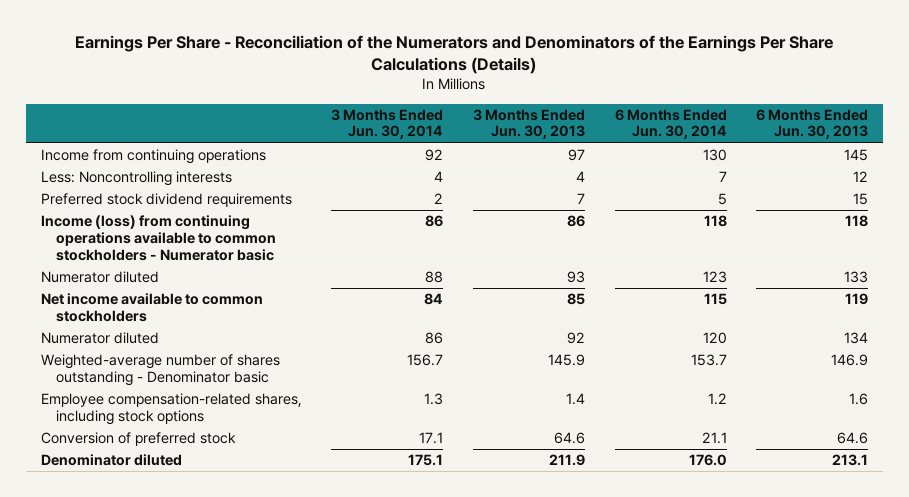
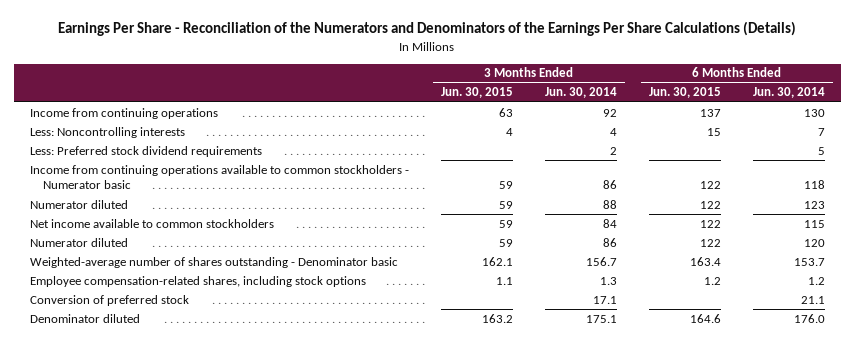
- | 3 Months Ended Jun. 30, 2014 | 3 Months Ended Jun. 30, 2013 | 6 Months Ended Jun. 30, 2014 | 6 Months Ended Jun. 30, 2013
+ | 3 Months Ended Jun. 30, 2015 | 3 Months Ended Jun. 30, 2014 | 6 Months Ended Jun. 30, 2015 | 6 Months Ended Jun. 30, 2014
- Preferred stock dividend requirements | 2 | 7 | 5 | 15
- Income (loss) from continuing operations available to common stockholders - Numerator basic | 86 | 86 | 118 | 118
+ Less: Preferred stock dividend requirements | | 2 | | 5
+ Income from continuing operations available to common stockholders - Numerator basic | 59 | 86 | 122 | 118

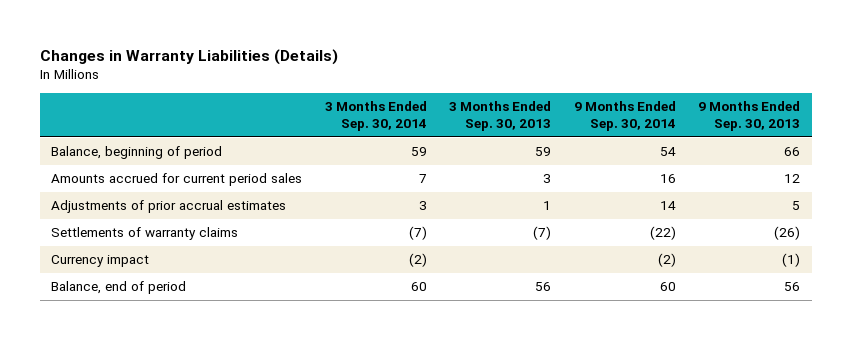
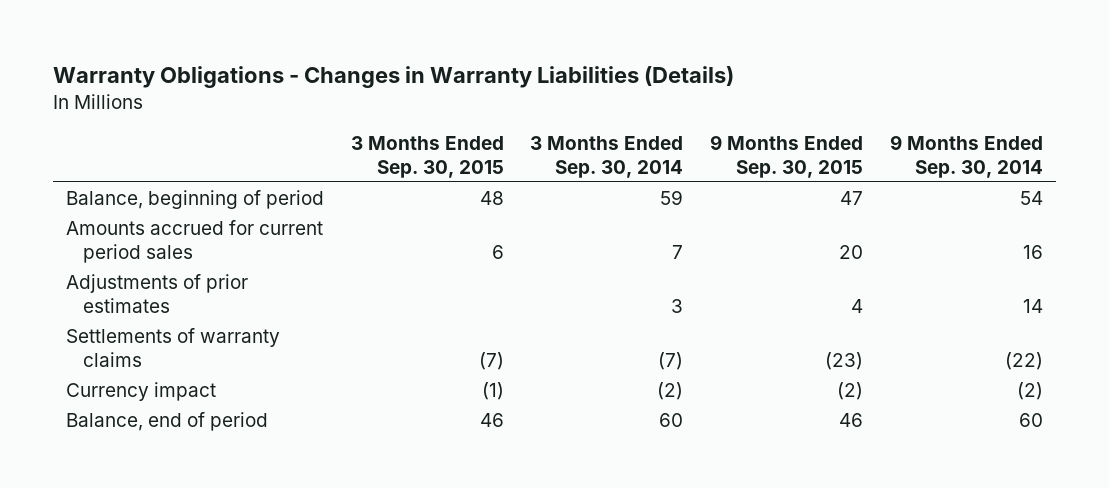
- Changes in Warranty Liabilities (Details)
+ Warranty Obligations - Changes in Warranty Liabilities (Details)
- | 3 Months Ended Sep. 30, 2014 | 3 Months Ended Sep. 30, 2013 | 9 Months Ended Sep. 30, 2014 | 9 Months Ended Sep. 30, 2013
+ | 3 Months Ended Sep. 30, 2015 | 3 Months Ended Sep. 30, 2014 | 9 Months Ended Sep. 30, 2015 | 9 Months Ended Sep. 30, 2014
- Adjustments of prior accrual estimates | 3 | 1 | 14 | 5
+ Adjustments of prior estimates | | 3 | 4 | 14

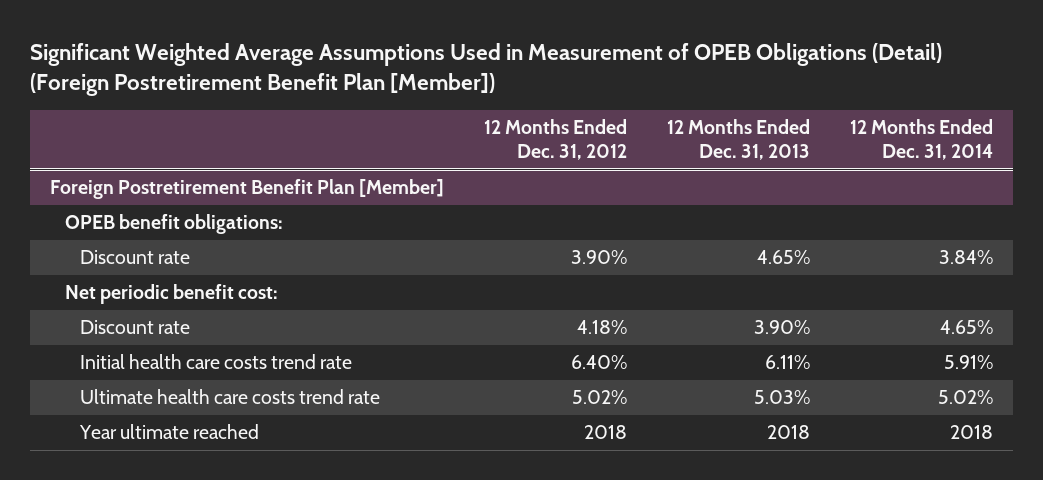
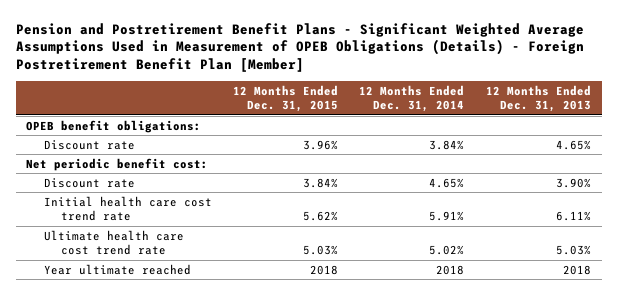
- Significant Weighted Average Assumptions Used in Measurement of OPEB Obligations (Detail) (Foreign Postretirement Benefit Plan [Member])
+ Pension and Postretirement Benefit Plans - Significant Weighted Average Assumptions Used in Measurement of OPEB Obligations (Details) - Foreign Postretirement Benefit Plan [Member]
- | 12 Months Ended Dec. 31, 2012 | 12 Months Ended Dec. 31, 2013 | 12 Months Ended Dec. 31, 2014
+ | 12 Months Ended Dec. 31, 2015 | 12 Months Ended Dec. 31, 2014 | 12 Months Ended Dec. 31, 2013
- Foreign Postretirement Benefit Plan [Member]
- Initial health care costs trend rate | 6.40% | 6.11% | 5.91%
- Ultimate health care costs trend rate | 5.02% | 5.03% | 5.02%
+ Initial health care cost trend rate | 5.62% | 5.91% | 6.11%
+ Ultimate health care cost trend rate | 5.03% | 5.02% | 5.03%

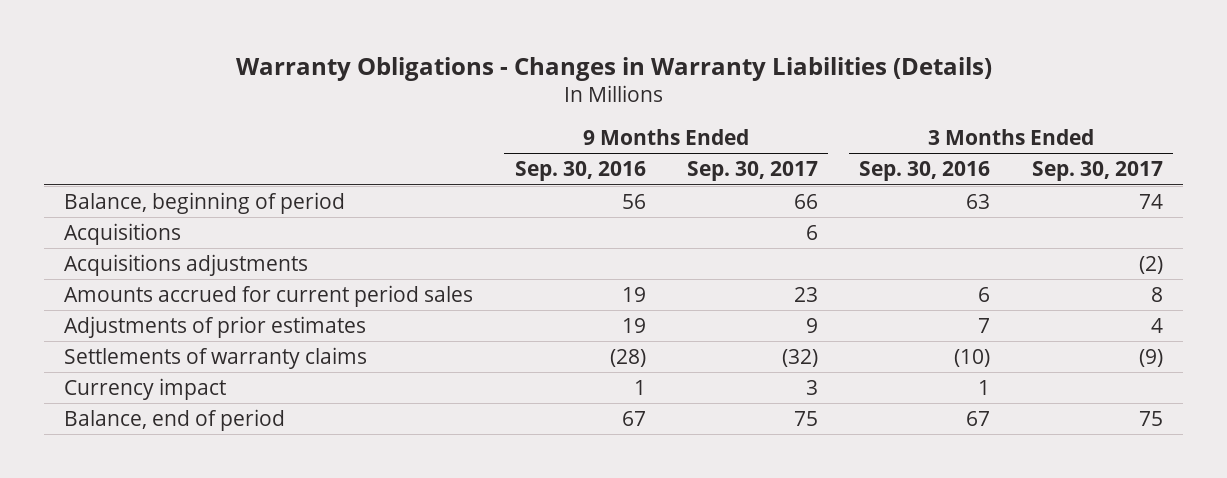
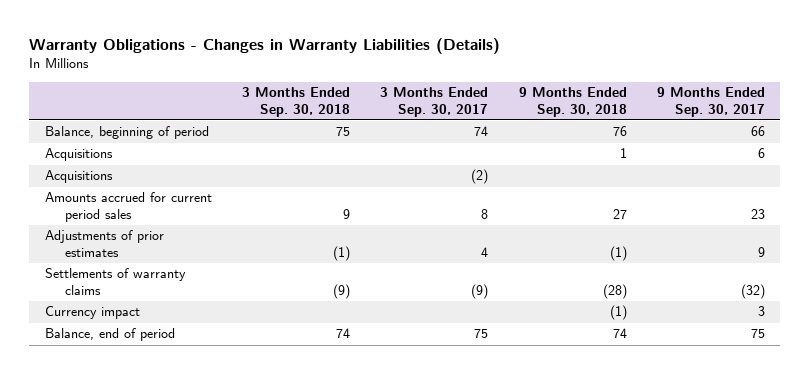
- | 9 Months Ended Sep. 30, 2016 | 9 Months Ended Sep. 30, 2017 | 3 Months Ended Sep. 30, 2016 | 3 Months Ended Sep. 30, 2017
+ | 3 Months Ended Sep. 30, 2018 | 3 Months Ended Sep. 30, 2017 | 9 Months Ended Sep. 30, 2018 | 9 Months Ended Sep. 30, 2017
- Acquisitions adjustments | | | | (2)
+ Acquisitions | | (2) | |

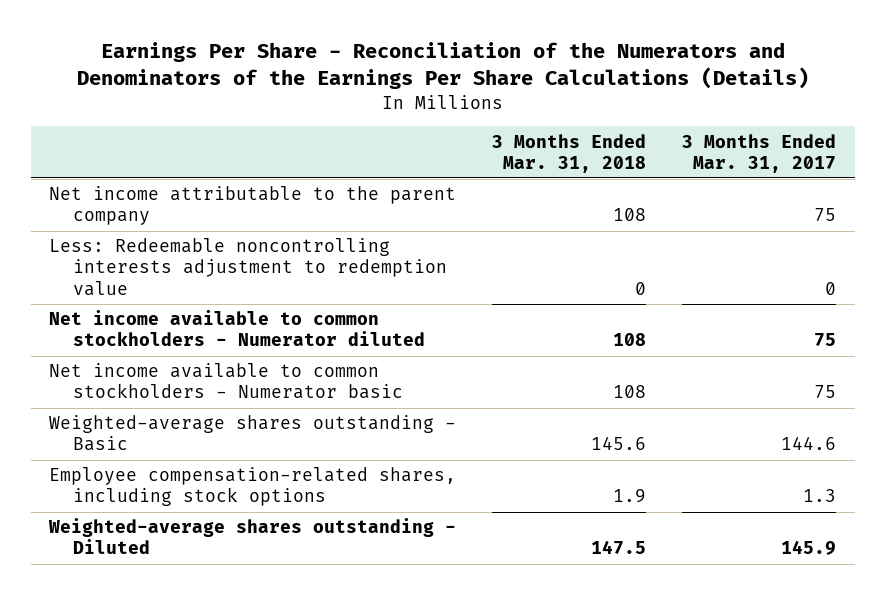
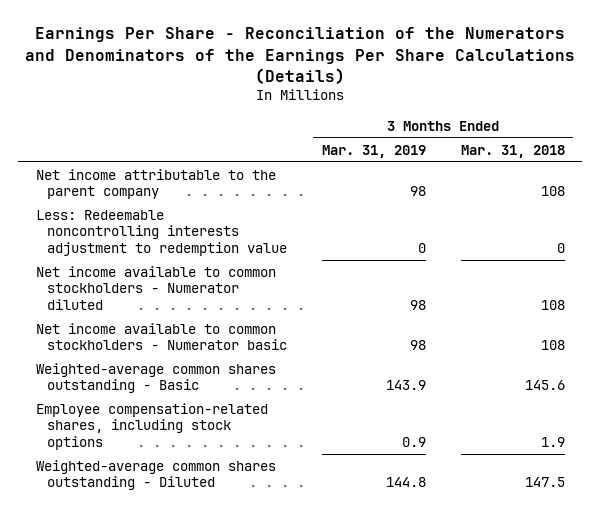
- | 3 Months Ended Mar. 31, 2018 | 3 Months Ended Mar. 31, 2017
+ | 3 Months Ended Mar. 31, 2019 | 3 Months Ended Mar. 31, 2018
- Weighted-average shares outstanding - Basic | 145.6 | 144.6
+ Weighted-average common shares outstanding - Basic | 143.9 | 145.6
- Weighted-average shares outstanding - Diluted | 147.5 | 145.9
+ Weighted-average common shares outstanding - Diluted | 144.8 | 147.5

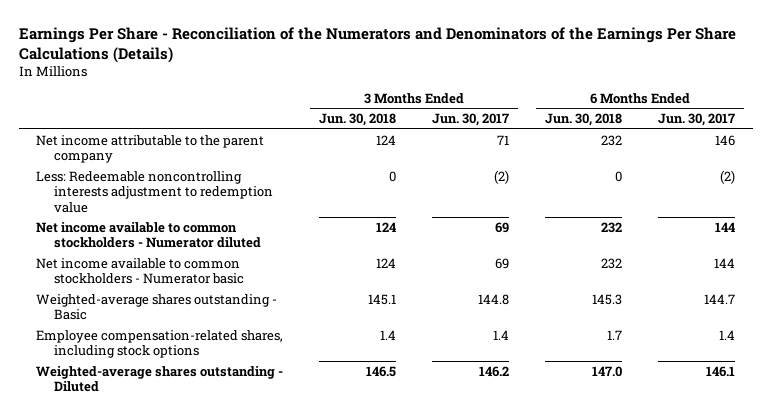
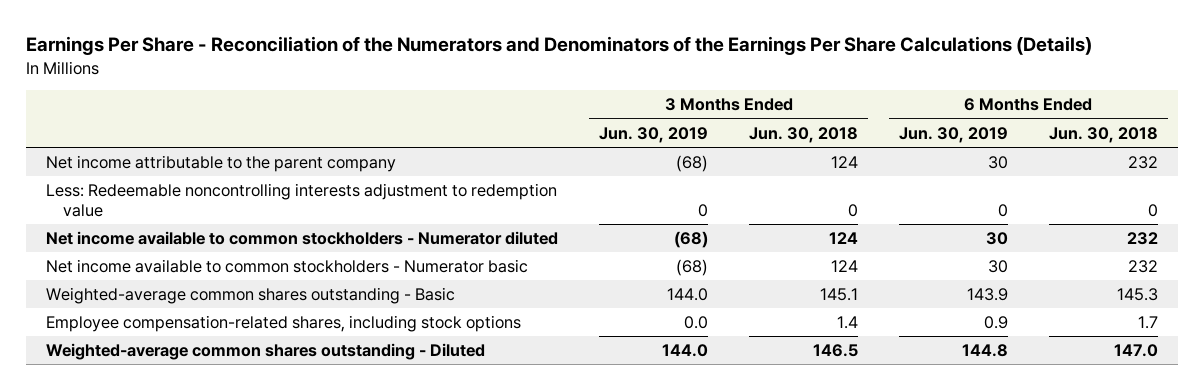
- | 3 Months Ended Jun. 30, 2018 | 3 Months Ended Jun. 30, 2017 | 6 Months Ended Jun. 30, 2018 | 6 Months Ended Jun. 30, 2017
+ | 3 Months Ended Jun. 30, 2019 | 3 Months Ended Jun. 30, 2018 | 6 Months Ended Jun. 30, 2019 | 6 Months Ended Jun. 30, 2018
- Weighted-average shares outstanding - Basic | 145.1 | 144.8 | 145.3 | 144.7
+ Weighted-average common shares outstanding - Basic | 144.0 | 145.1 | 143.9 | 145.3
- Weighted-average shares outstanding - Diluted | 146.5 | 146.2 | 147.0 | 146.1
+ Weighted-average common shares outstanding - Diluted | 144.0 | 146.5 | 144.8 | 147.0

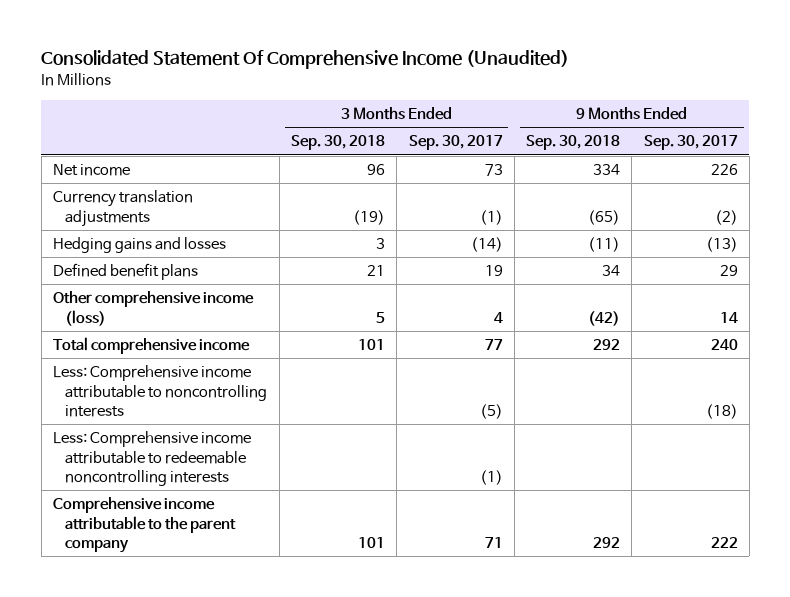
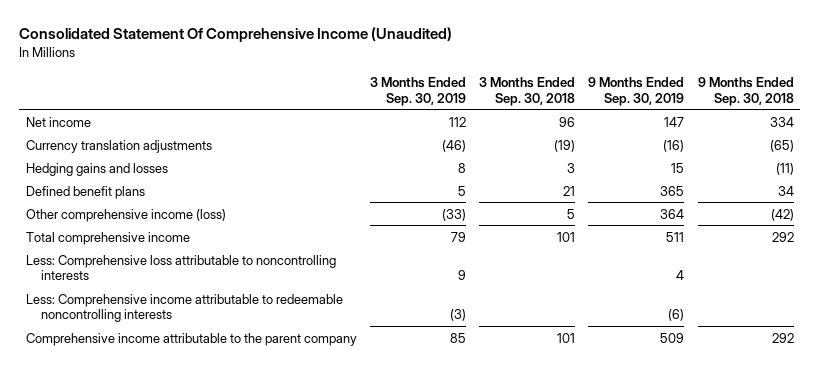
- | 3 Months Ended Sep. 30, 2018 | 3 Months Ended Sep. 30, 2017 | 9 Months Ended Sep. 30, 2018 | 9 Months Ended Sep. 30, 2017
+ | 3 Months Ended Sep. 30, 2019 | 3 Months Ended Sep. 30, 2018 | 9 Months Ended Sep. 30, 2019 | 9 Months Ended Sep. 30, 2018
- Less: Comprehensive income attributable to noncontrolling interests | | (5) | | (18)
+ Less: Comprehensive loss attributable to noncontrolling interests | 9 | | 4 |

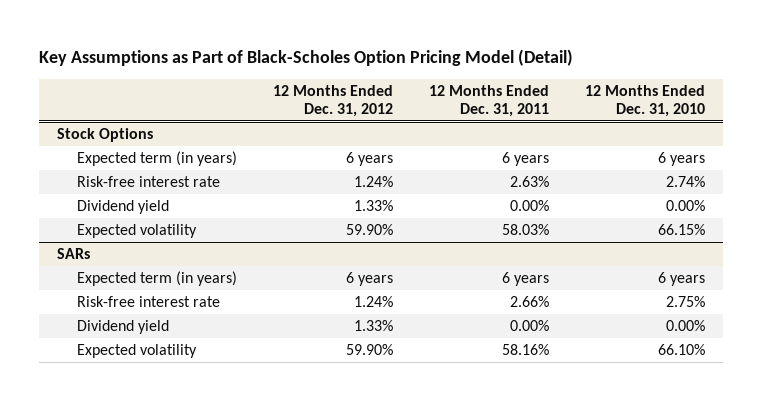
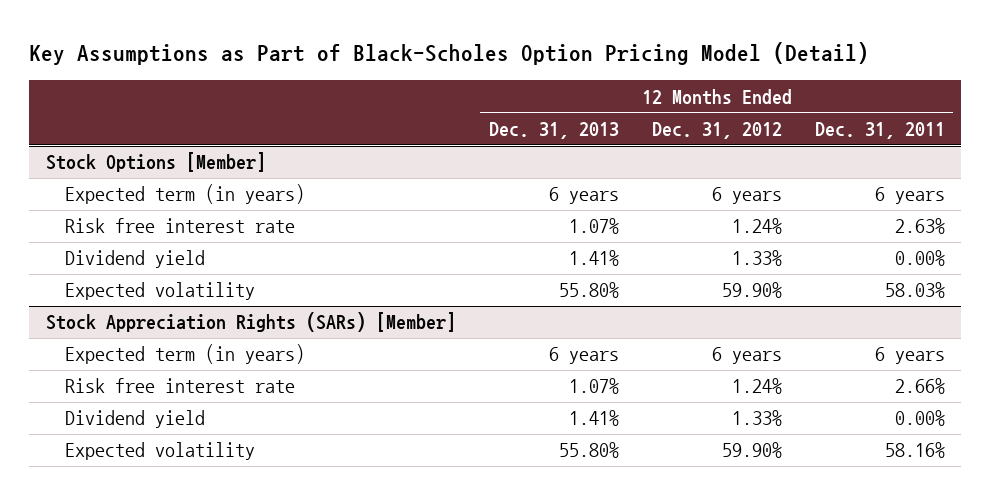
- | 12 Months Ended Dec. 31, 2012 | 12 Months Ended Dec. 31, 2011 | 12 Months Ended Dec. 31, 2010
+ | 12 Months Ended Dec. 31, 2013 | 12 Months Ended Dec. 31, 2012 | 12 Months Ended Dec. 31, 2011
- Stock Options
+ Stock Options [Member]
- Risk-free interest rate | 1.24% | 2.63% | 2.74%
+ Risk free interest rate | 1.07% | 1.24% | 2.63%
- SARs
+ Stock Appreciation Rights (SARs) [Member]
- Risk-free interest rate | 1.24% | 2.66% | 2.75%
+ Risk free interest rate | 1.07% | 1.24% | 2.66%

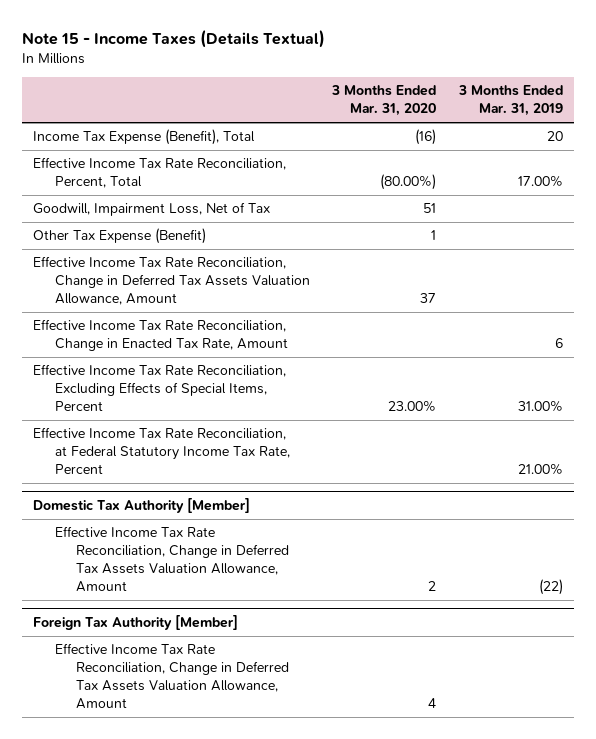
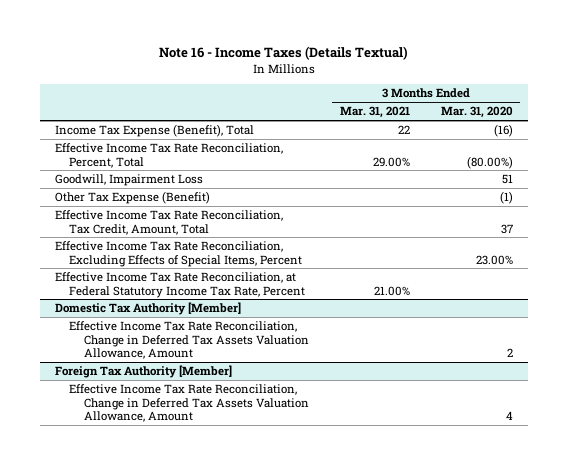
- Note 15 - Income Taxes (Details Textual)
+ Note 16 - Income Taxes (Details Textual)
- | 3 Months Ended Mar. 31, 2020 | 3 Months Ended Mar. 31, 2019
+ | 3 Months Ended Mar. 31, 2021 | 3 Months Ended Mar. 31, 2020
- Goodwill, Impairment Loss, Net of Tax | 51 |
- Other Tax Expense (Benefit) | 1 |
- Effective Income Tax Rate Reconciliation, Change in Deferred Tax Assets Valuation Allowance, Amount | 37 |
- Effective Income Tax Rate Reconciliation, Change in Enacted Tax Rate, Amount | | 6
+ Goodwill, Impairment Loss | | 51
+ Other Tax Expense (Benefit) | | (1)
+ Effective Income Tax Rate Reconciliation, Tax Credit, Amount, Total | | 37

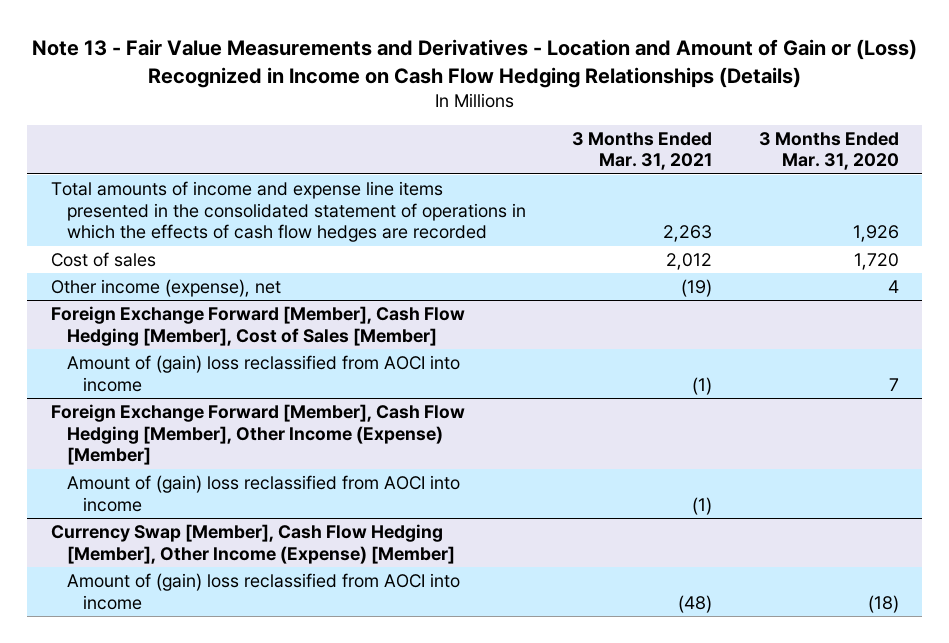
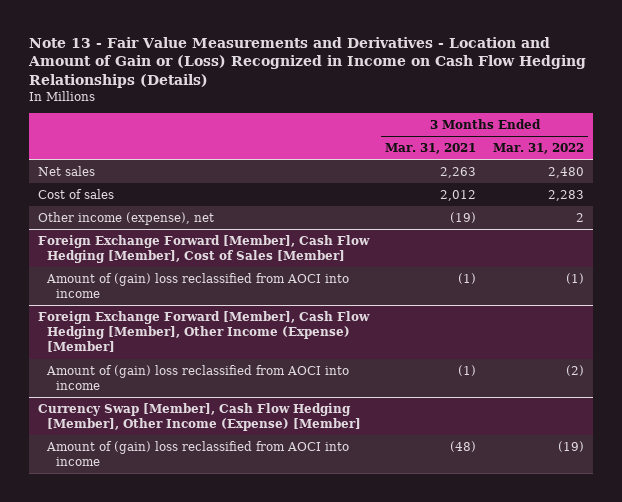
- | 3 Months Ended Mar. 31, 2021 | 3 Months Ended Mar. 31, 2020
+ | 3 Months Ended Mar. 31, 2021 | 3 Months Ended Mar. 31, 2022
- Total amounts of income and expense line items presented in the consolidated statement of operations in which the effects of cash flow hedges are recorded | 2,263 | 1,926
+ Net sales | 2,263 | 2,480

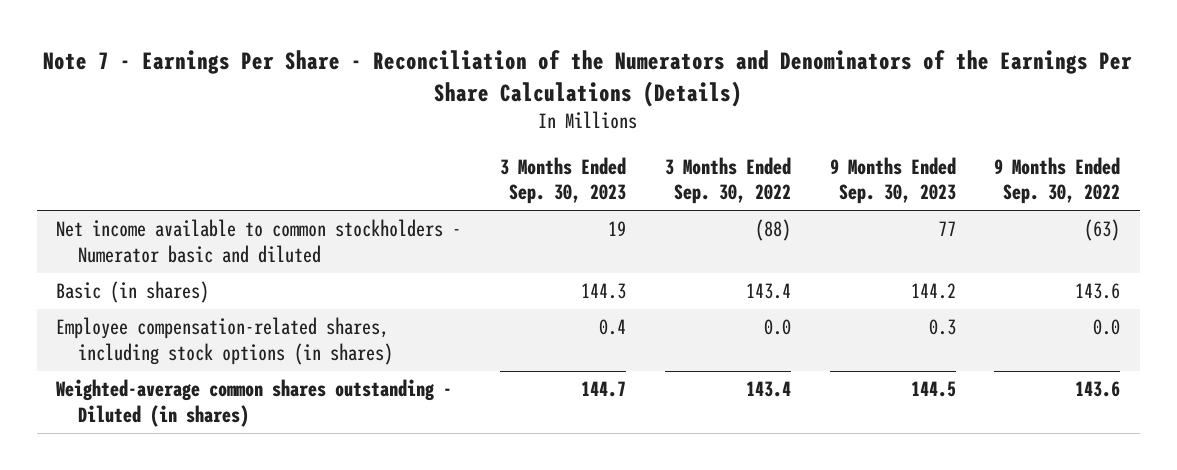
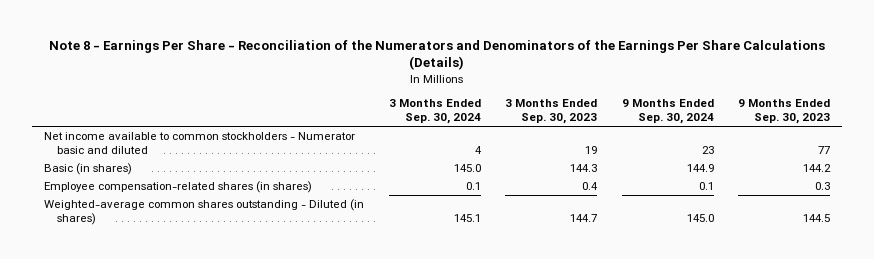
- Note 7 - Earnings Per Share - Reconciliation of the Numerators and Denominators of the Earnings Per Share Calculations (Details)
+ Note 8 - Earnings Per Share - Reconciliation of the Numerators and Denominators of the Earnings Per Share Calculations (Details)
- | 3 Months Ended Sep. 30, 2023 | 3 Months Ended Sep. 30, 2022 | 9 Months Ended Sep. 30, 2023 | 9 Months Ended Sep. 30, 2022
+ | 3 Months Ended Sep. 30, 2024 | 3 Months Ended Sep. 30, 2023 | 9 Months Ended Sep. 30, 2024 | 9 Months Ended Sep. 30, 2023
- Employee compensation-related shares, including stock options (in shares) | 0.4 | 0.0 | 0.3 | 0.0
+ Employee compensation-related shares (in shares) | 0.1 | 0.4 | 0.1 | 0.3

